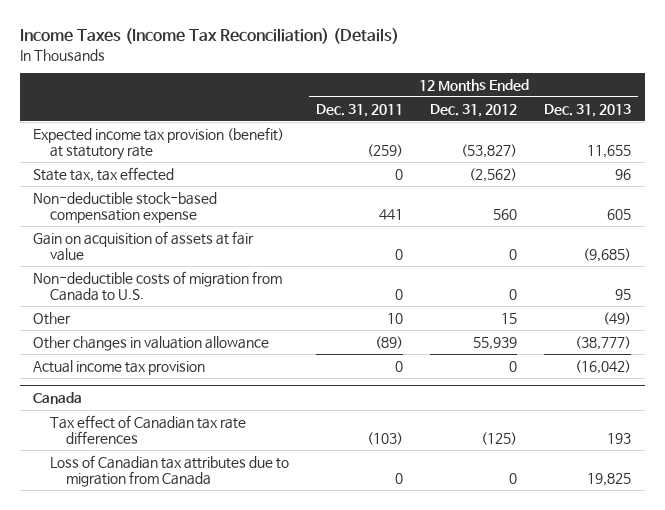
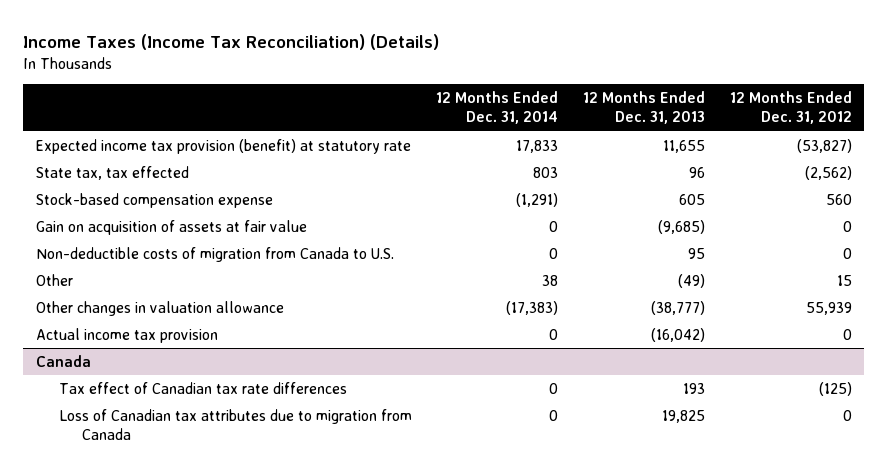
- | 12 Months Ended Dec. 31, 2011 | 12 Months Ended Dec. 31, 2012 | 12 Months Ended Dec. 31, 2013
+ | 12 Months Ended Dec. 31, 2014 | 12 Months Ended Dec. 31, 2013 | 12 Months Ended Dec. 31, 2012
- Non-deductible stock-based compensation expense | 441 | 560 | 605
+ Stock-based compensation expense | (1,291) | 605 | 560

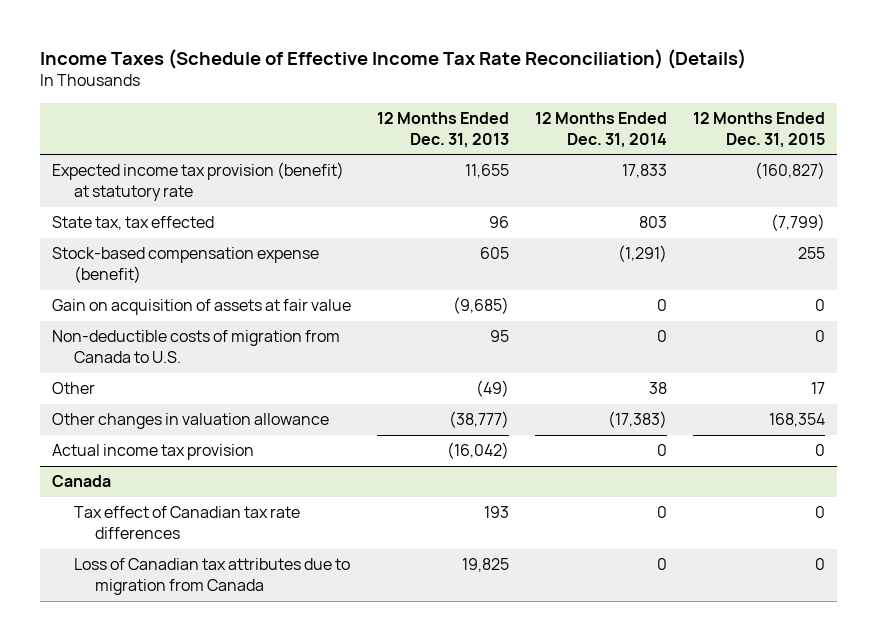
- Income Taxes (Income Tax Reconciliation) (Details)
+ Income Taxes (Schedule of Effective Income Tax Rate Reconciliation) (Details)
- | 12 Months Ended Dec. 31, 2014 | 12 Months Ended Dec. 31, 2013 | 12 Months Ended Dec. 31, 2012
+ | 12 Months Ended Dec. 31, 2013 | 12 Months Ended Dec. 31, 2014 | 12 Months Ended Dec. 31, 2015
- Stock-based compensation expense | (1,291) | 605 | 560
+ Stock-based compensation expense (benefit) | 605 | (1,291) | 255

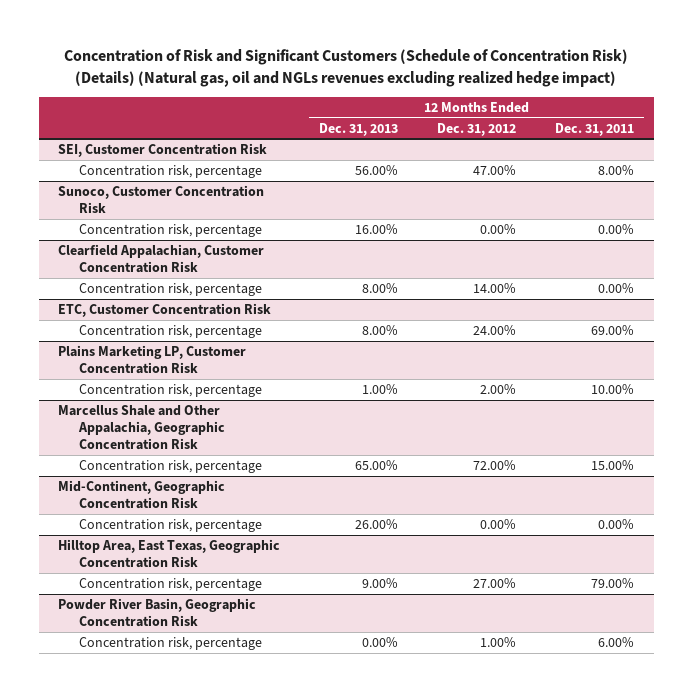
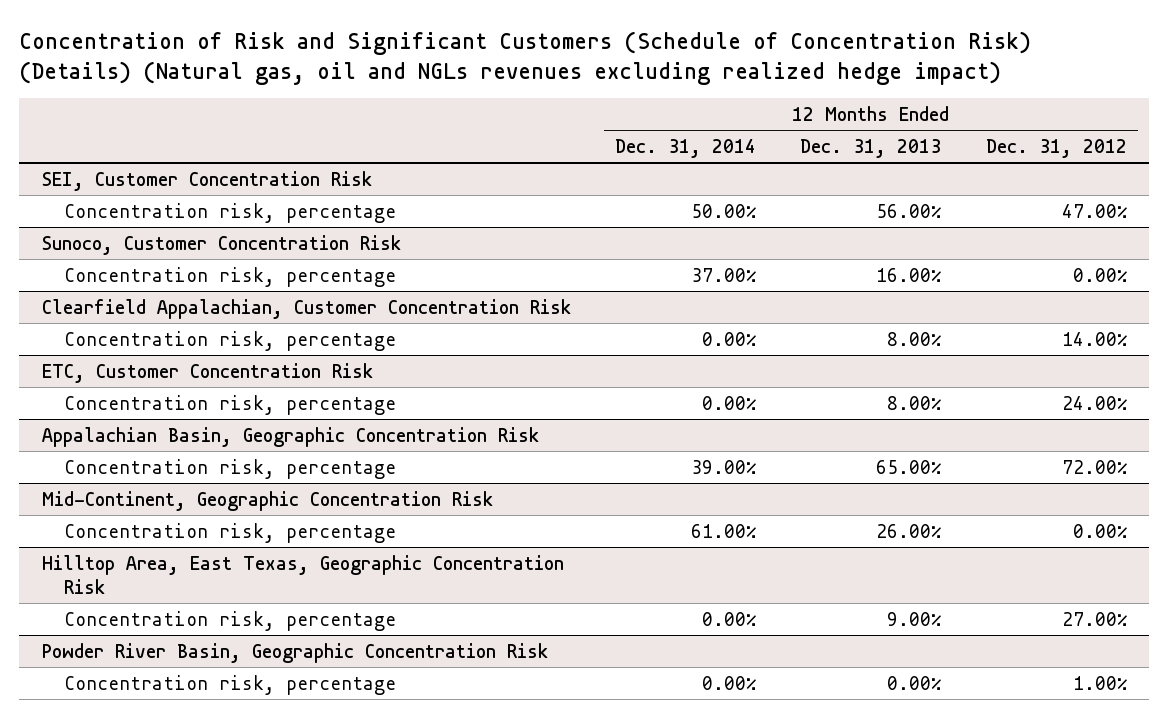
- | 12 Months Ended Dec. 31, 2013 | 12 Months Ended Dec. 31, 2012 | 12 Months Ended Dec. 31, 2011
+ | 12 Months Ended Dec. 31, 2014 | 12 Months Ended Dec. 31, 2013 | 12 Months Ended Dec. 31, 2012
- Plains Marketing LP, Customer Concentration Risk
- Concentration risk, percentage | 1.00% | 2.00% | 10.00%
- Marcellus Shale and Other Appalachia, Geographic Concentration Risk
+ Appalachian Basin, Geographic Concentration Risk

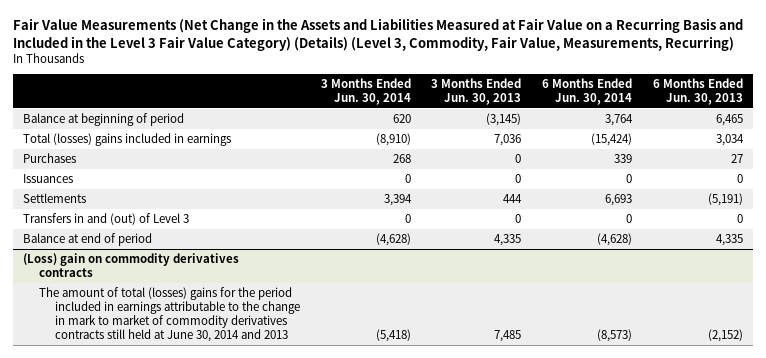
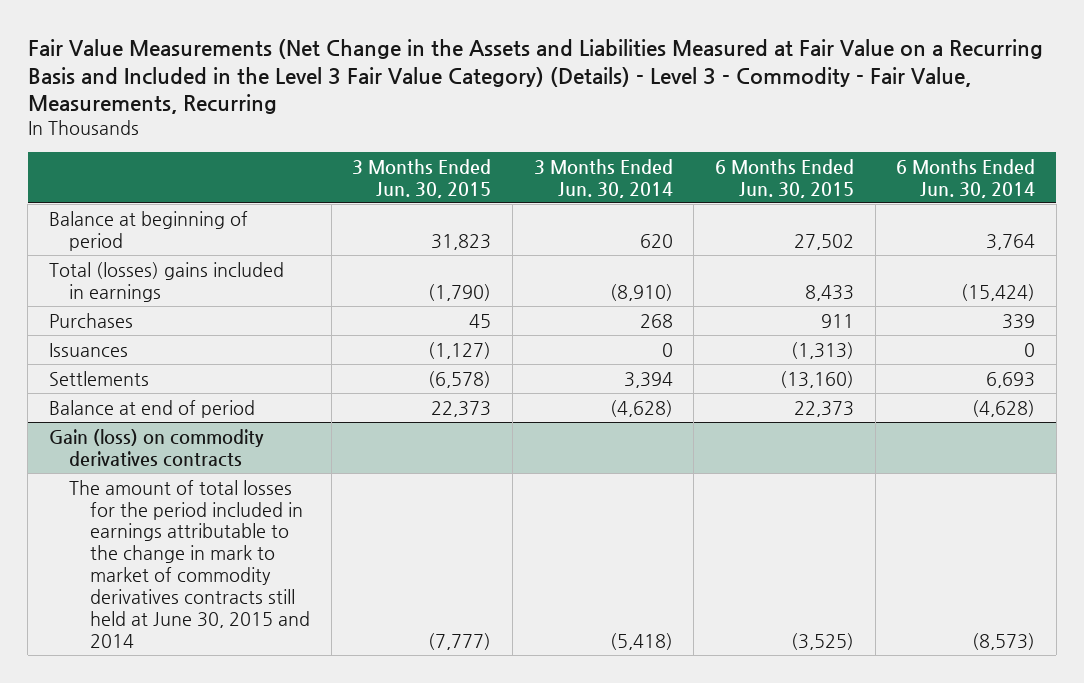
- Fair Value Measurements (Net Change in the Assets and Liabilities Measured at Fair Value on a Recurring Basis and Included in the Level 3 Fair Value Category) (Details) (Level 3, Commodity, Fair Value, Measurements, Recurring)
+ Fair Value Measurements (Net Change in the Assets and Liabilities Measured at Fair Value on a Recurring Basis and Included in the Level 3 Fair Value Category) (Details) - Level 3 - Commodity - Fair Value, Measurements, Recurring
- | 3 Months Ended Jun. 30, 2014 | 3 Months Ended Jun. 30, 2013 | 6 Months Ended Jun. 30, 2014 | 6 Months Ended Jun. 30, 2013
+ | 3 Months Ended Jun. 30, 2015 | 3 Months Ended Jun. 30, 2014 | 6 Months Ended Jun. 30, 2015 | 6 Months Ended Jun. 30, 2014
- Transfers in and (out) of Level 3 | 0 | 0 | 0 | 0
- (Loss) gain on commodity derivatives contracts
- The amount of total (losses) gains for the period included in earnings attributable to the change in mark to market of commodity derivatives contracts still held at June 30, 2014 and 2013 | (5,418) | 7,485 | (8,573) | (2,152)
+ Gain (loss) on commodity derivatives contracts
+ The amount of total losses for the period included in earnings attributable to the change in mark to market of commodity derivatives contracts still held at June 30, 2015 and 2014 | (7,777) | (5,418) | (3,525) | (8,573)

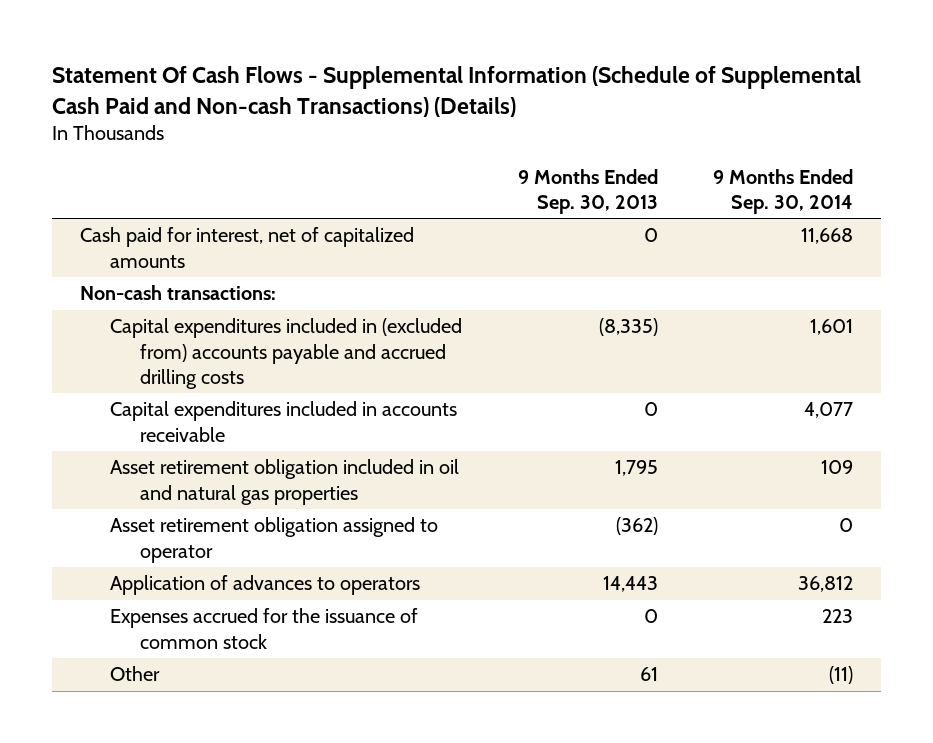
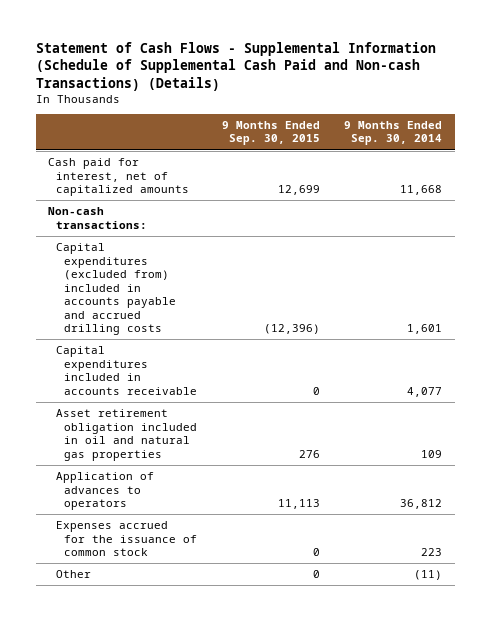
- Statement Of Cash Flows - Supplemental Information (Schedule of Supplemental Cash Paid and Non-cash Transactions) (Details)
+ Statement of Cash Flows - Supplemental Information (Schedule of Supplemental Cash Paid and Non-cash Transactions) (Details)
- | 9 Months Ended Sep. 30, 2013 | 9 Months Ended Sep. 30, 2014
+ | 9 Months Ended Sep. 30, 2015 | 9 Months Ended Sep. 30, 2014
- Capital expenditures included in (excluded from) accounts payable and accrued drilling costs | (8,335) | 1,601
+ Capital expenditures (excluded from) included in accounts payable and accrued drilling costs | (12,396) | 1,601
- Asset retirement obligation assigned to operator | (362) | 0

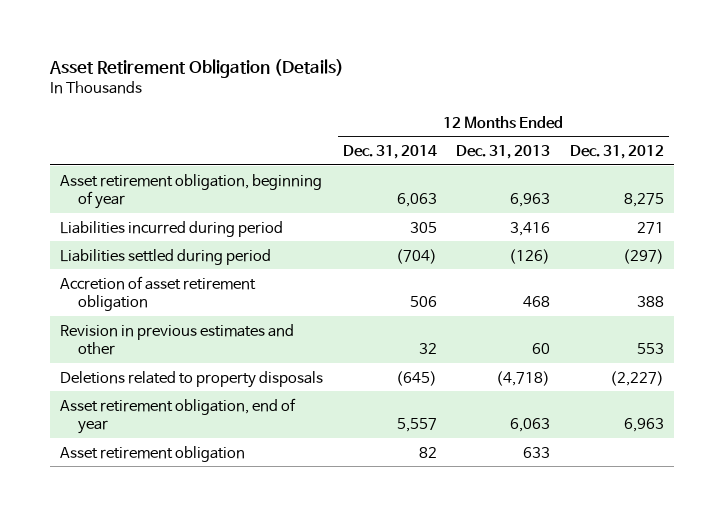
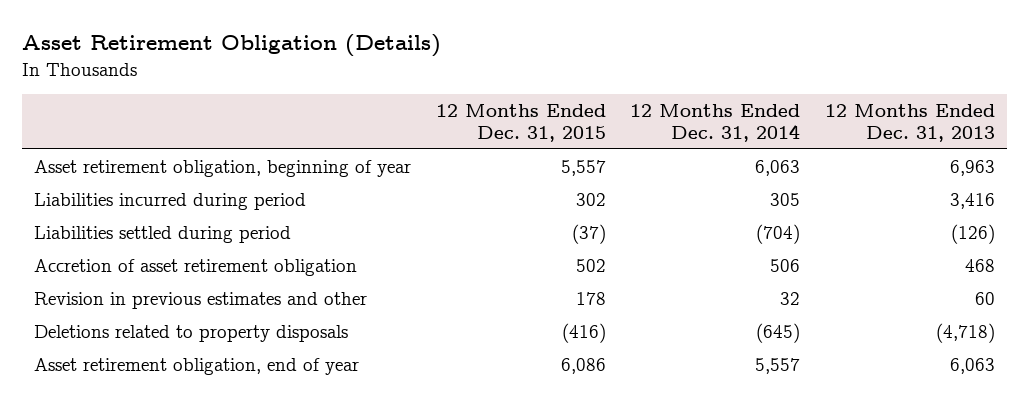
- | 12 Months Ended Dec. 31, 2014 | 12 Months Ended Dec. 31, 2013 | 12 Months Ended Dec. 31, 2012
+ | 12 Months Ended Dec. 31, 2015 | 12 Months Ended Dec. 31, 2014 | 12 Months Ended Dec. 31, 2013
- Asset retirement obligation | 82 | 633 |

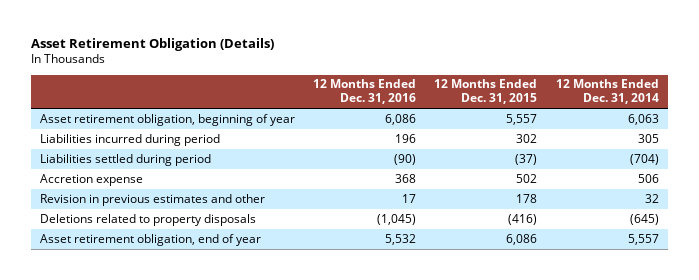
- | 12 Months Ended Dec. 31, 2015 | 12 Months Ended Dec. 31, 2014 | 12 Months Ended Dec. 31, 2013
+ | 12 Months Ended Dec. 31, 2016 | 12 Months Ended Dec. 31, 2015 | 12 Months Ended Dec. 31, 2014
- Accretion of asset retirement obligation | 502 | 506 | 468
+ Accretion expense | 368 | 502 | 506

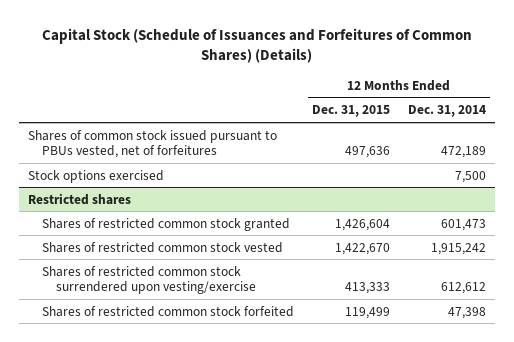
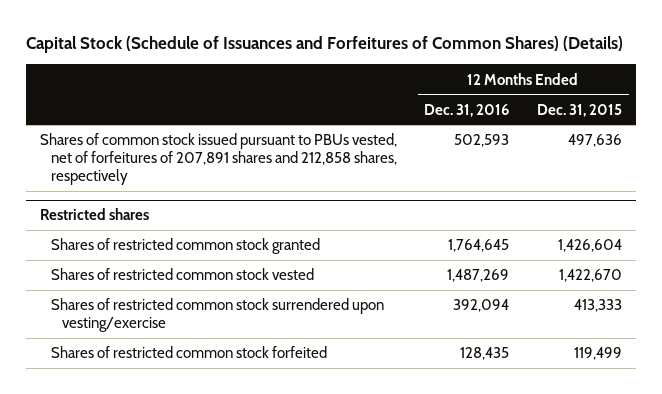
- | 12 Months Ended Dec. 31, 2015 | 12 Months Ended Dec. 31, 2014
+ | 12 Months Ended Dec. 31, 2016 | 12 Months Ended Dec. 31, 2015
- Shares of common stock issued pursuant to PBUs vested, net of forfeitures | 497,636 | 472,189
- Stock options exercised | | 7,500
+ Shares of common stock issued pursuant to PBUs vested, net of forfeitures of 207,891 shares and 212,858 shares, respectively | 502,593 | 497,636

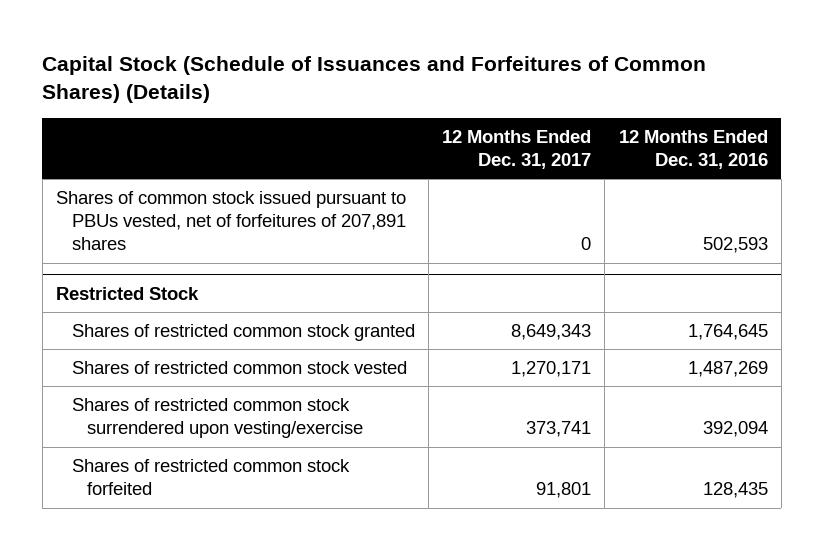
- | 12 Months Ended Dec. 31, 2016 | 12 Months Ended Dec. 31, 2015
+ | 12 Months Ended Dec. 31, 2017 | 12 Months Ended Dec. 31, 2016
- Shares of common stock issued pursuant to PBUs vested, net of forfeitures of 207,891 shares and 212,858 shares, respectively | 502,593 | 497,636
- Restricted shares
+ Shares of common stock issued pursuant to PBUs vested, net of forfeitures of 207,891 shares | 0 | 502,593
+ Restricted Stock

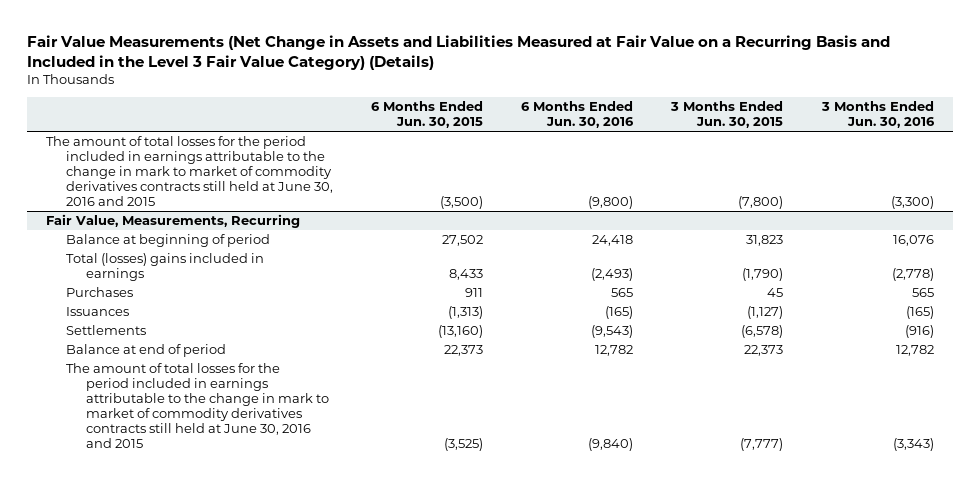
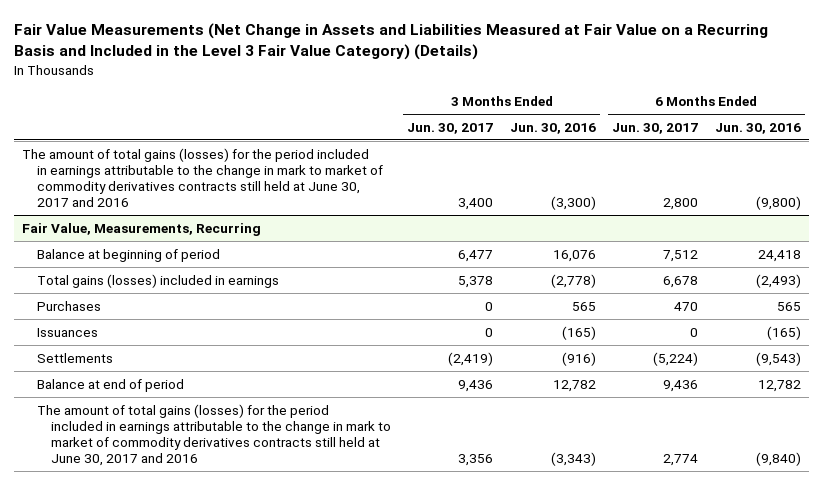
- | 6 Months Ended Jun. 30, 2015 | 6 Months Ended Jun. 30, 2016 | 3 Months Ended Jun. 30, 2015 | 3 Months Ended Jun. 30, 2016
+ | 3 Months Ended Jun. 30, 2017 | 3 Months Ended Jun. 30, 2016 | 6 Months Ended Jun. 30, 2017 | 6 Months Ended Jun. 30, 2016
- The amount of total losses for the period included in earnings attributable to the change in mark to market of commodity derivatives contracts still held at June 30, 2016 and 2015 | (3,500) | (9,800) | (7,800) | (3,300)
+ The amount of total gains (losses) for the period included in earnings attributable to the change in mark to market of commodity derivatives contracts still held at June 30, 2017 and 2016 | 3,400 | (3,300) | 2,800 | (9,800)
@ Fair Value, Measurements, Recurring
- Total (losses) gains included in earnings | 8,433 | (2,493) | (1,790) | (2,778)
+ Total gains (losses) included in earnings | 5,378 | (2,778) | 6,678 | (2,493)
- The amount of total losses for the period included in earnings attributable to the change in mark to market of commodity derivatives contracts still held at June 30, 2016 and 2015 | (3,525) | (9,840) | (7,777) | (3,343)
+ The amount of total gains (losses) for the period included in earnings attributable to the change in mark to market of commodity derivatives contracts still held at June 30, 2017 and 2016 | 3,356 | (3,343) | 2,774 | (9,840)

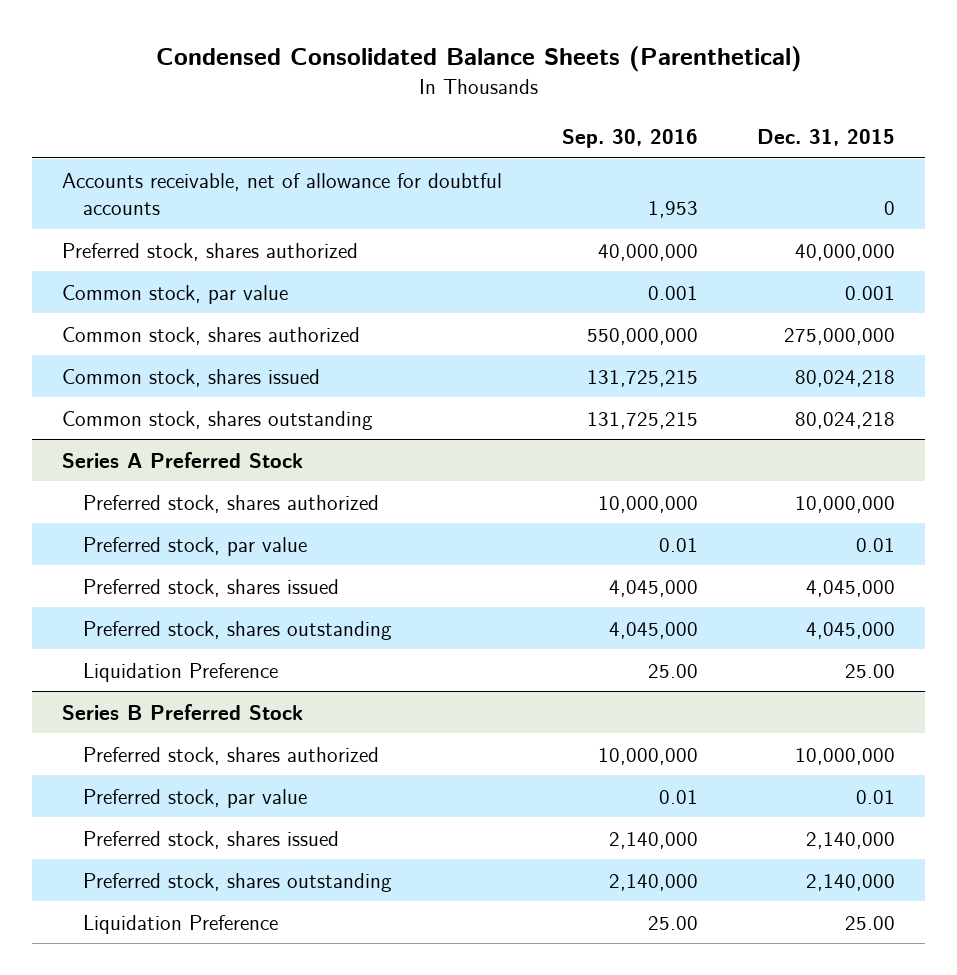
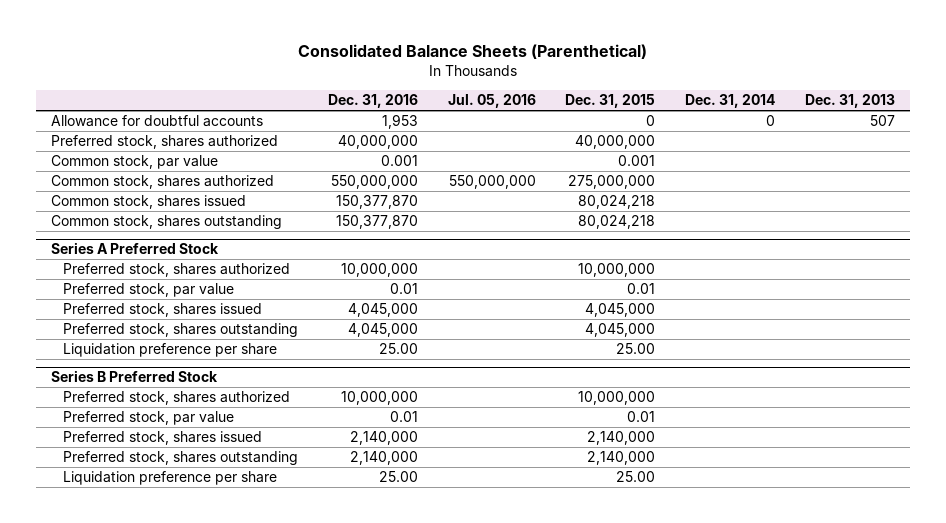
- Condensed Consolidated Balance Sheets (Parenthetical)
+ Consolidated Balance Sheets (Parenthetical)
- | Sep. 30, 2016 | Dec. 31, 2015
+ | Dec. 31, 2016 | Jul. 05, 2016 | Dec. 31, 2015 | Dec. 31, 2014 | Dec. 31, 2013
- Accounts receivable, net of allowance for doubtful accounts | 1,953 | 0
+ Allowance for doubtful accounts | 1,953 | | 0 | 0 | 507
@ Series A Preferred Stock
- Liquidation Preference | 25.00 | 25.00
+ Liquidation preference per share | 25.00 | | 25.00 | |
@ Series B Preferred Stock
- Liquidation Preference | 25.00 | 25.00
+ Liquidation preference per share | 25.00 | | 25.00 | |

